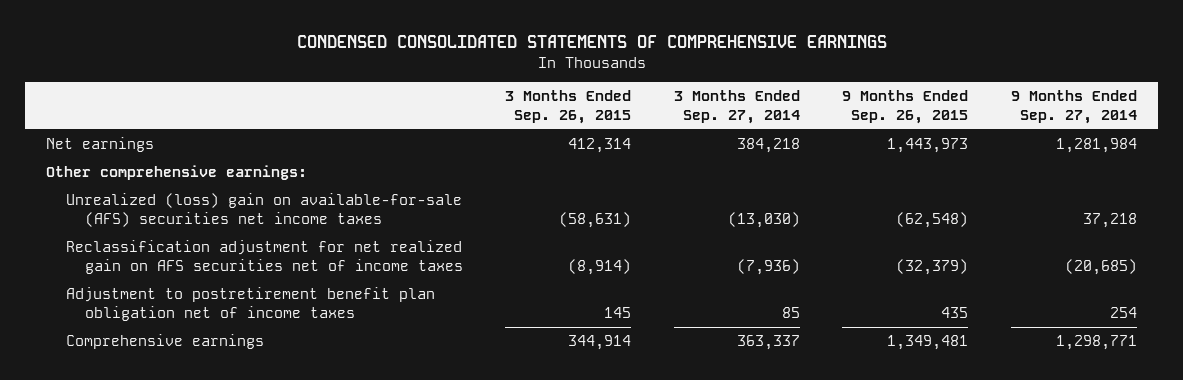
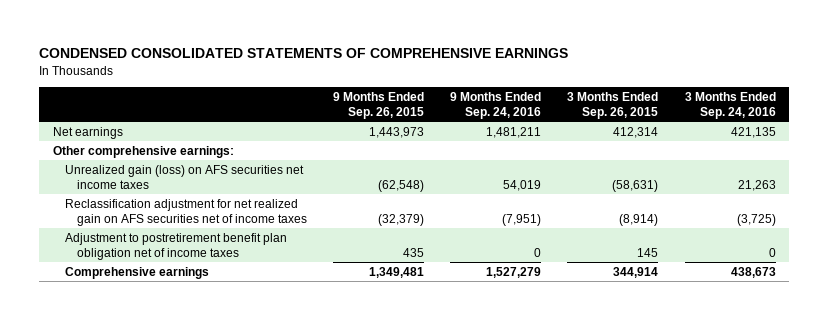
- | 3 Months Ended Sep. 26, 2015 | 3 Months Ended Sep. 27, 2014 | 9 Months Ended Sep. 26, 2015 | 9 Months Ended Sep. 27, 2014
+ | 9 Months Ended Sep. 26, 2015 | 9 Months Ended Sep. 24, 2016 | 3 Months Ended Sep. 26, 2015 | 3 Months Ended Sep. 24, 2016
- Unrealized (loss) gain on available-for-sale (AFS) securities net income taxes | (58,631) | (13,030) | (62,548) | 37,218
+ Unrealized gain (loss) on AFS securities net income taxes | (62,548) | 54,019 | (58,631) | 21,263

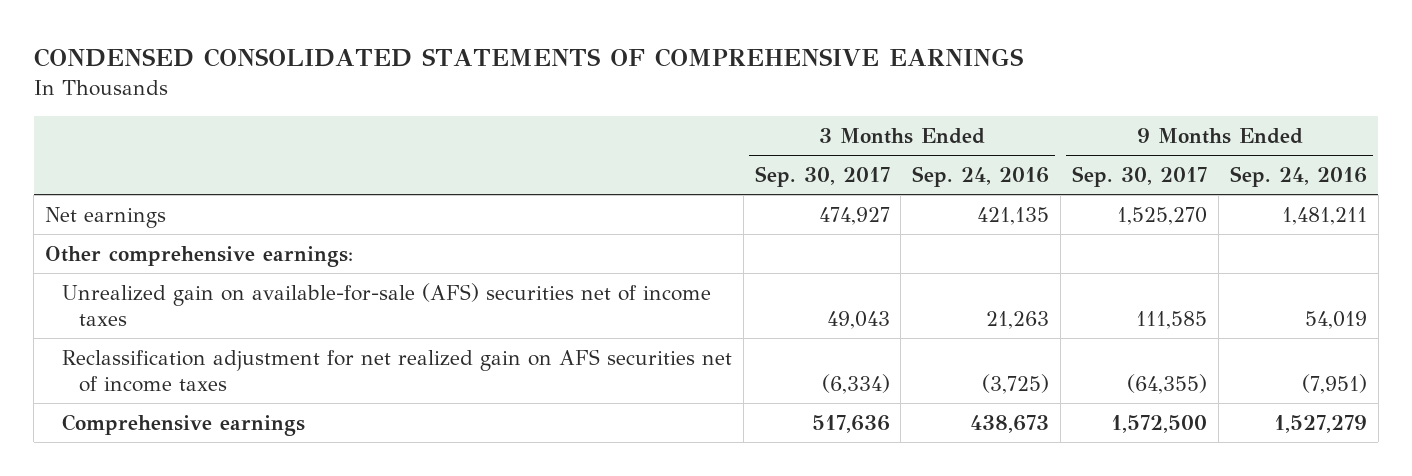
- | 9 Months Ended Sep. 26, 2015 | 9 Months Ended Sep. 24, 2016 | 3 Months Ended Sep. 26, 2015 | 3 Months Ended Sep. 24, 2016
+ | 3 Months Ended Sep. 30, 2017 | 3 Months Ended Sep. 24, 2016 | 9 Months Ended Sep. 30, 2017 | 9 Months Ended Sep. 24, 2016
- Unrealized gain (loss) on AFS securities net income taxes | (62,548) | 54,019 | (58,631) | 21,263
+ Unrealized gain on available-for-sale (AFS) securities net of income taxes | 49,043 | 21,263 | 111,585 | 54,019
- Adjustment to postretirement benefit plan obligation net of income taxes | 435 | 0 | 145 | 0

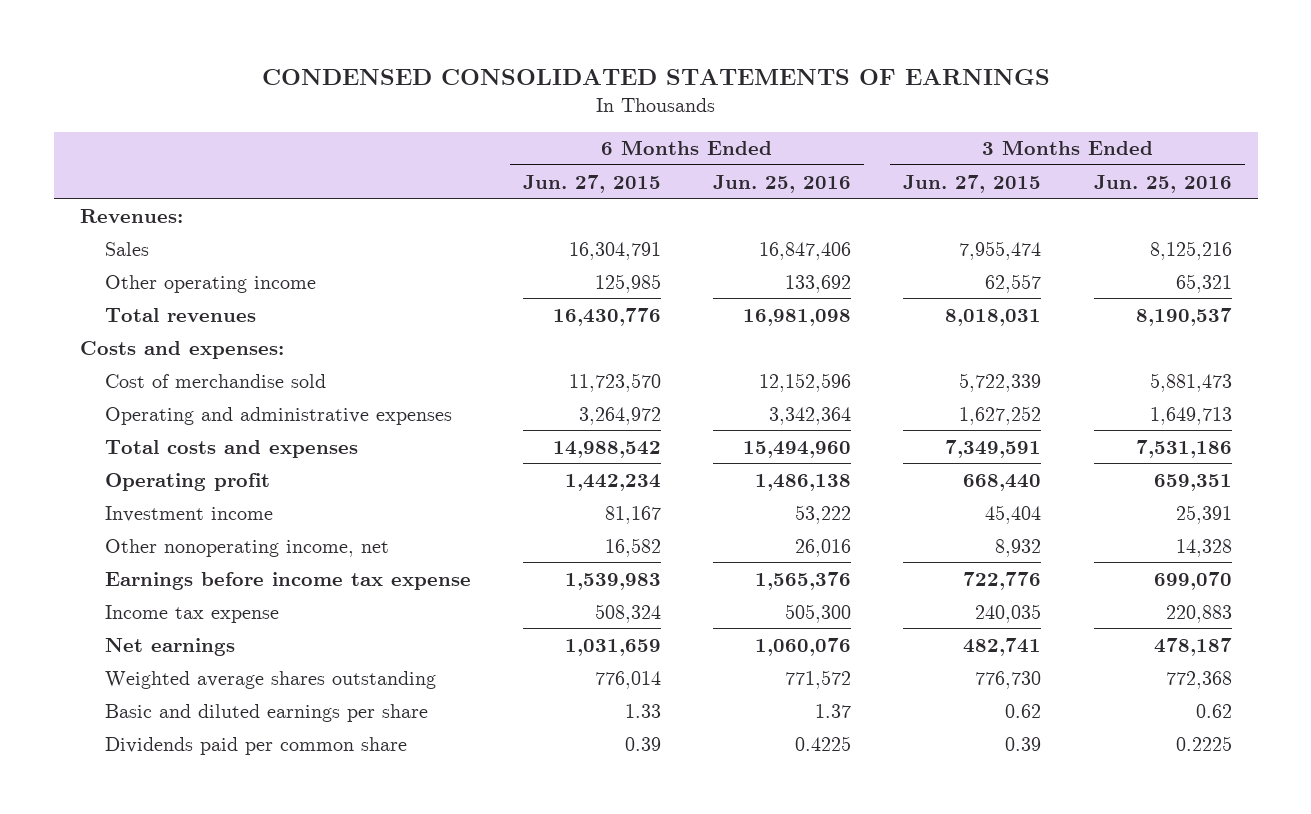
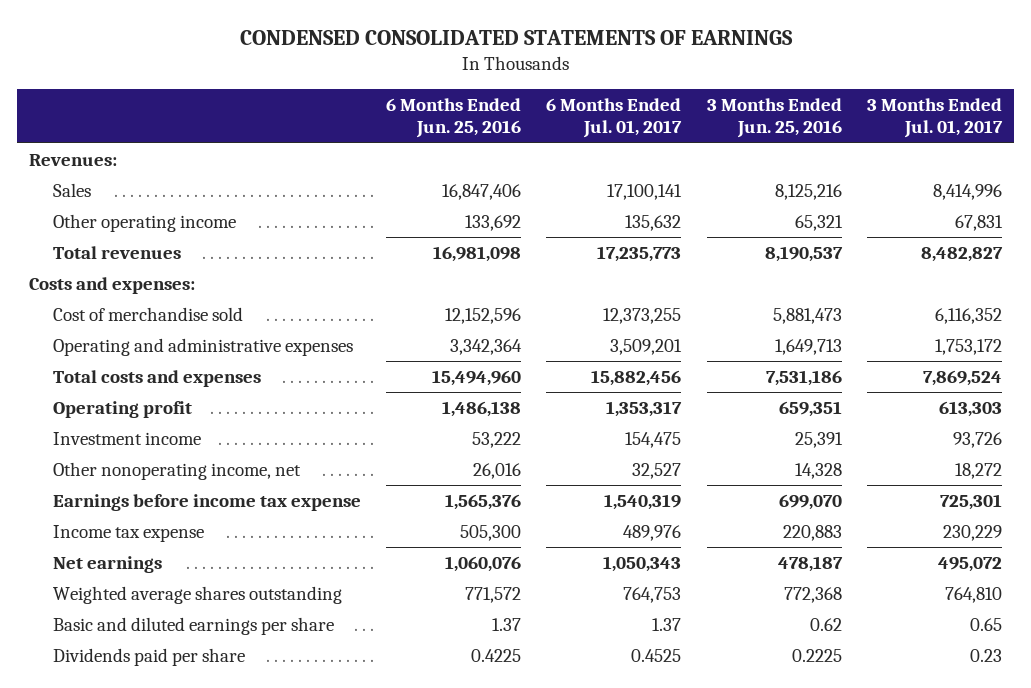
- | 6 Months Ended Jun. 27, 2015 | 6 Months Ended Jun. 25, 2016 | 3 Months Ended Jun. 27, 2015 | 3 Months Ended Jun. 25, 2016
+ | 6 Months Ended Jun. 25, 2016 | 6 Months Ended Jul. 01, 2017 | 3 Months Ended Jun. 25, 2016 | 3 Months Ended Jul. 01, 2017
- Dividends paid per common share | 0.39 | 0.4225 | 0.39 | 0.2225
+ Dividends paid per share | 0.4225 | 0.4525 | 0.2225 | 0.23

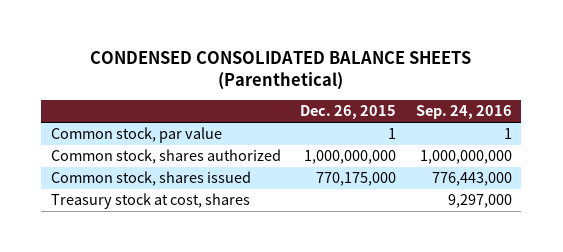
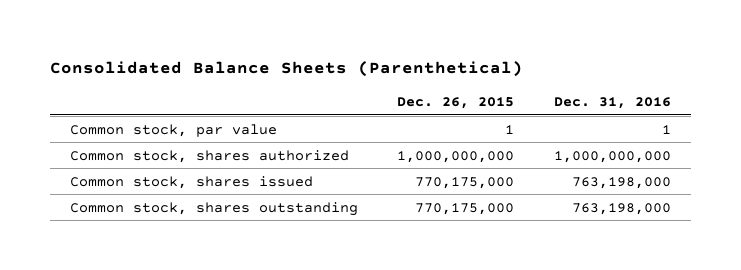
- CONDENSED CONSOLIDATED BALANCE SHEETS (Parenthetical)
+ Consolidated Balance Sheets (Parenthetical)
- | Dec. 26, 2015 | Sep. 24, 2016
+ | Dec. 26, 2015 | Dec. 31, 2016
- Treasury stock at cost, shares | | 9,297,000
+ Common stock, shares outstanding | 770,175,000 | 763,198,000

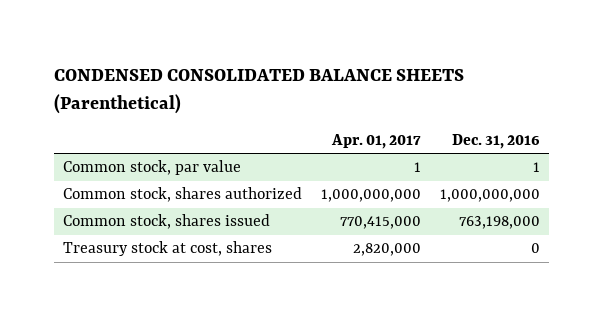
- Consolidated Balance Sheets (Parenthetical)
+ CONDENSED CONSOLIDATED BALANCE SHEETS (Parenthetical)
- | Dec. 26, 2015 | Dec. 31, 2016
+ | Apr. 01, 2017 | Dec. 31, 2016
- Common stock, shares outstanding | 770,175,000 | 763,198,000
+ Treasury stock at cost, shares | 2,820,000 | 0

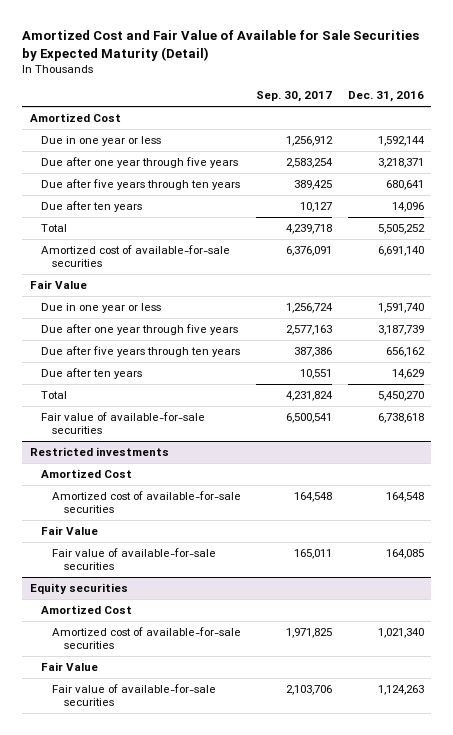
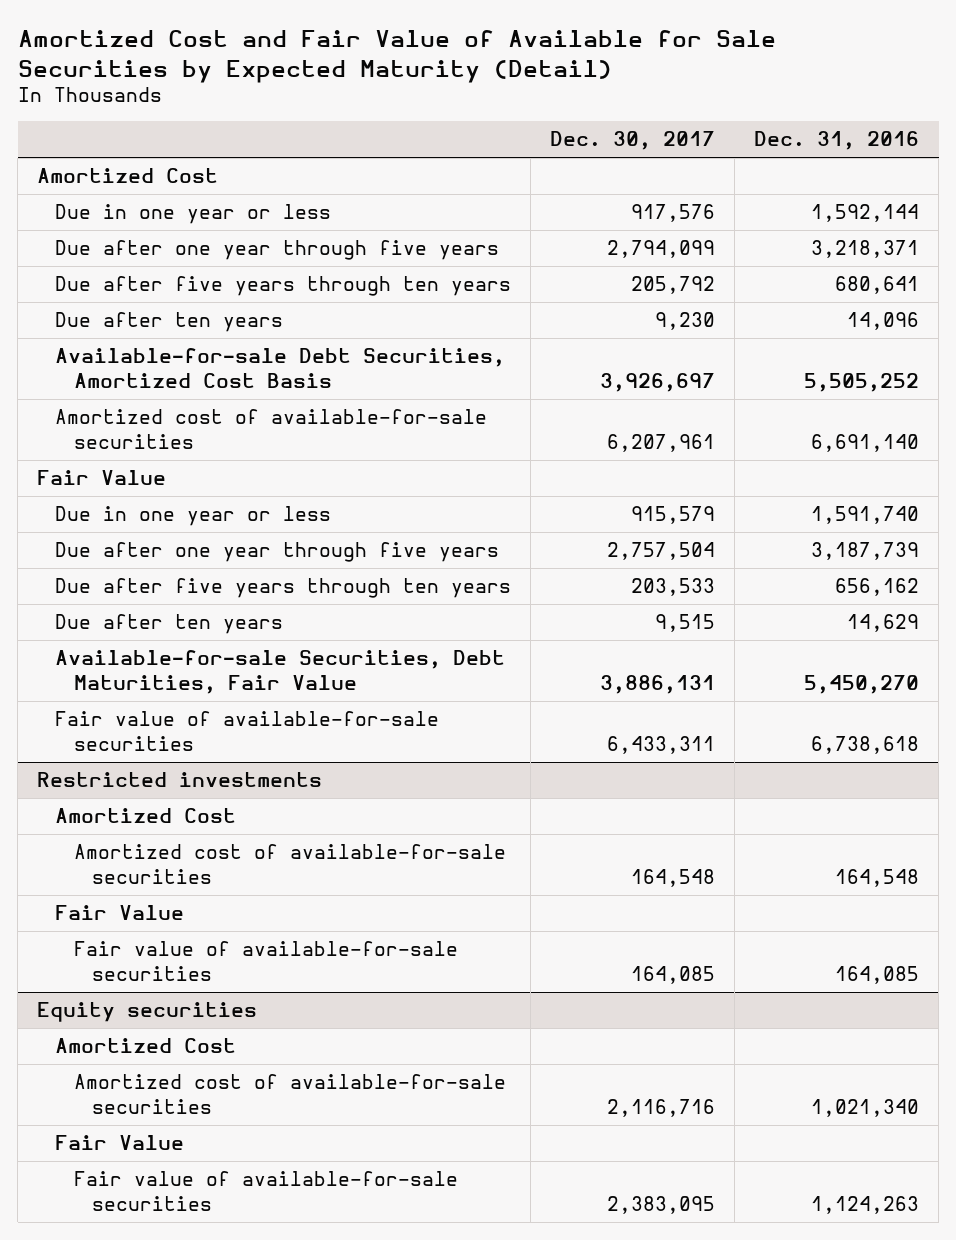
- | Sep. 30, 2017 | Dec. 31, 2016
+ | Dec. 30, 2017 | Dec. 31, 2016
- Total | 4,239,718 | 5,505,252
+ Available-for-sale Debt Securities, Amortized Cost Basis | 3,926,697 | 5,505,252
- Total | 4,231,824 | 5,450,270
+ Available-for-sale Securities, Debt Maturities, Fair Value | 3,886,131 | 5,450,270

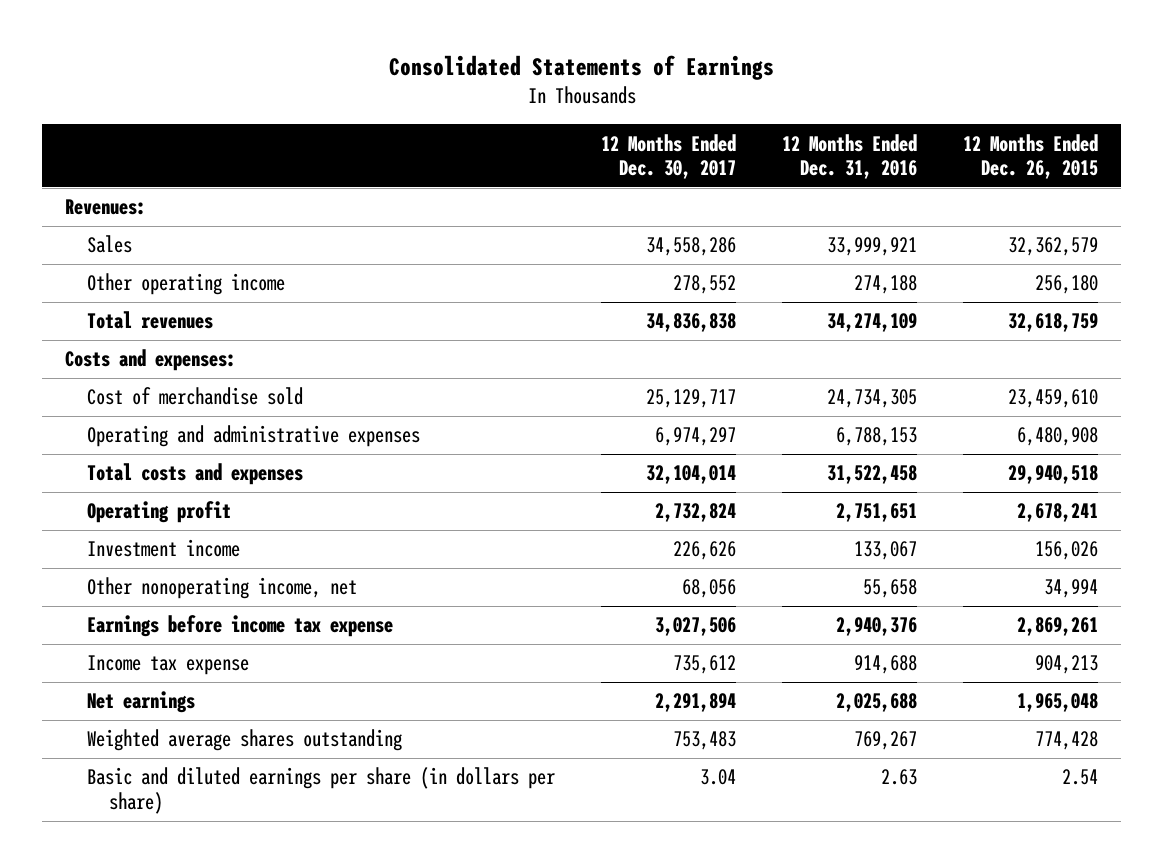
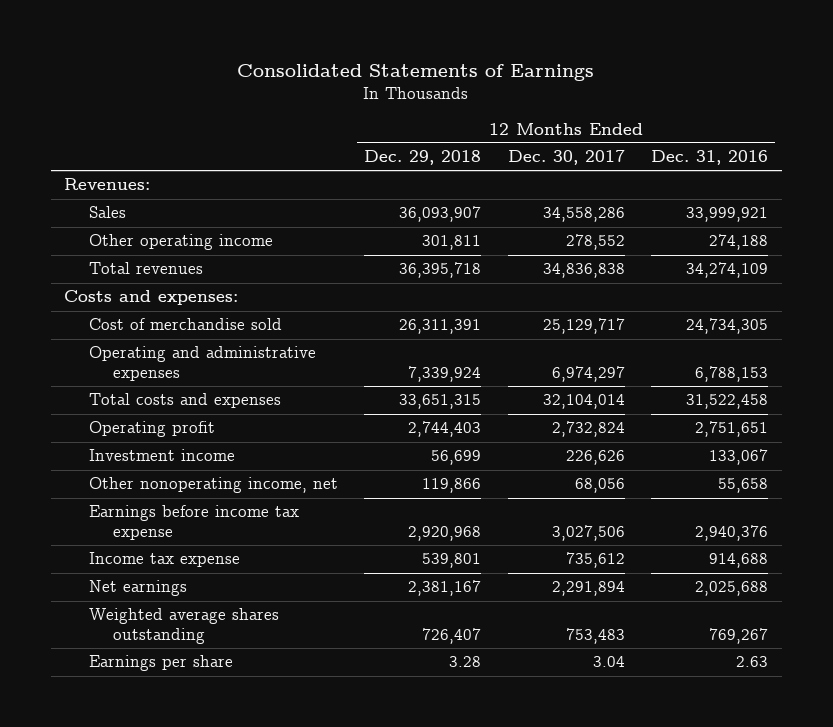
- | 12 Months Ended Dec. 30, 2017 | 12 Months Ended Dec. 31, 2016 | 12 Months Ended Dec. 26, 2015
+ | 12 Months Ended Dec. 29, 2018 | 12 Months Ended Dec. 30, 2017 | 12 Months Ended Dec. 31, 2016
- Basic and diluted earnings per share (in dollars per share) | 3.04 | 2.63 | 2.54
+ Earnings per share | 3.28 | 3.04 | 2.63

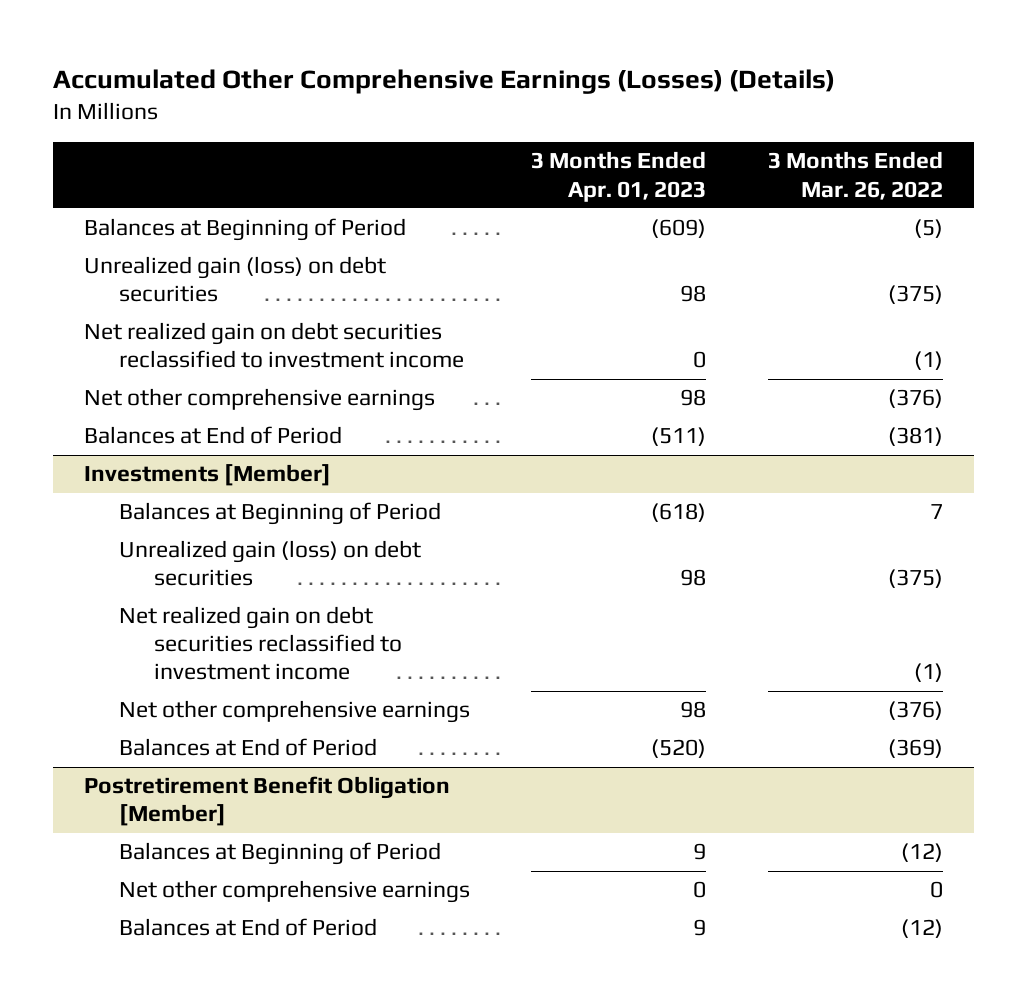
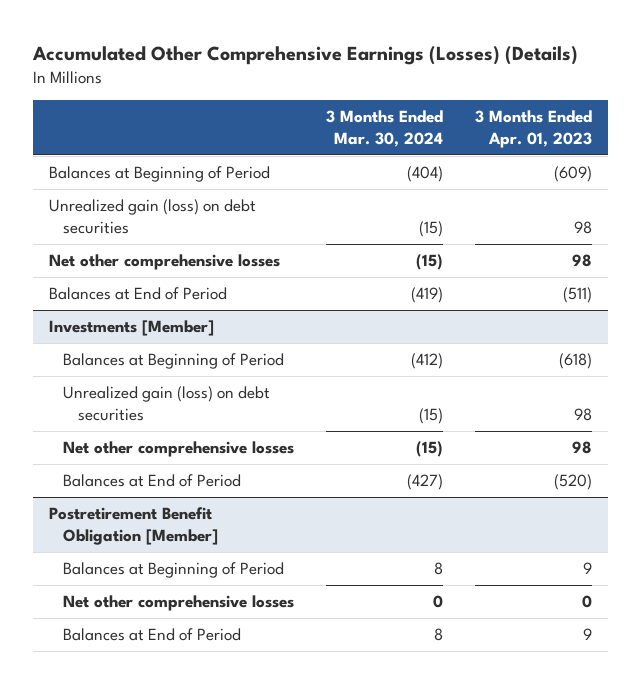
- | 3 Months Ended Apr. 01, 2023 | 3 Months Ended Mar. 26, 2022
+ | 3 Months Ended Mar. 30, 2024 | 3 Months Ended Apr. 01, 2023
- Net realized gain on debt securities reclassified to investment income | 0 | (1)
- Net other comprehensive earnings | 98 | (376)
+ Net other comprehensive losses | (15) | 98
@ Investments [Member]
- Net realized gain on debt securities reclassified to investment income | | (1)
- Net other comprehensive earnings | 98 | (376)
+ Net other comprehensive losses | (15) | 98
@ Postretirement Benefit Obligation [Member]
- Net other comprehensive earnings | 0 | 0
+ Net other comprehensive losses | 0 | 0

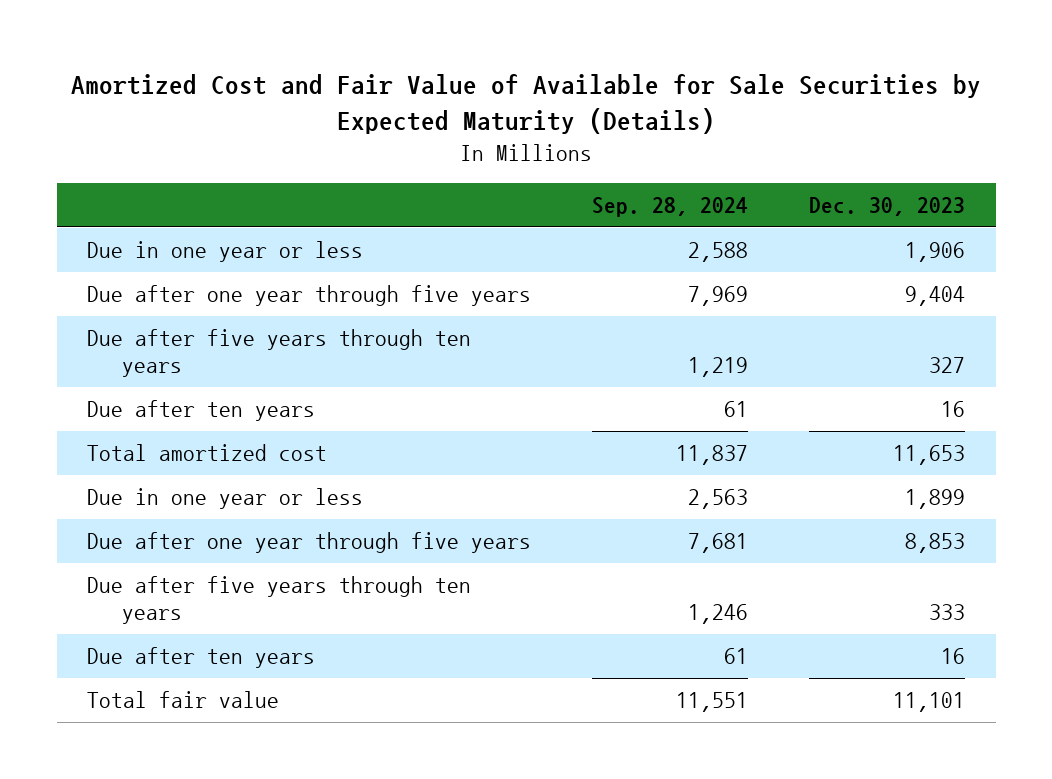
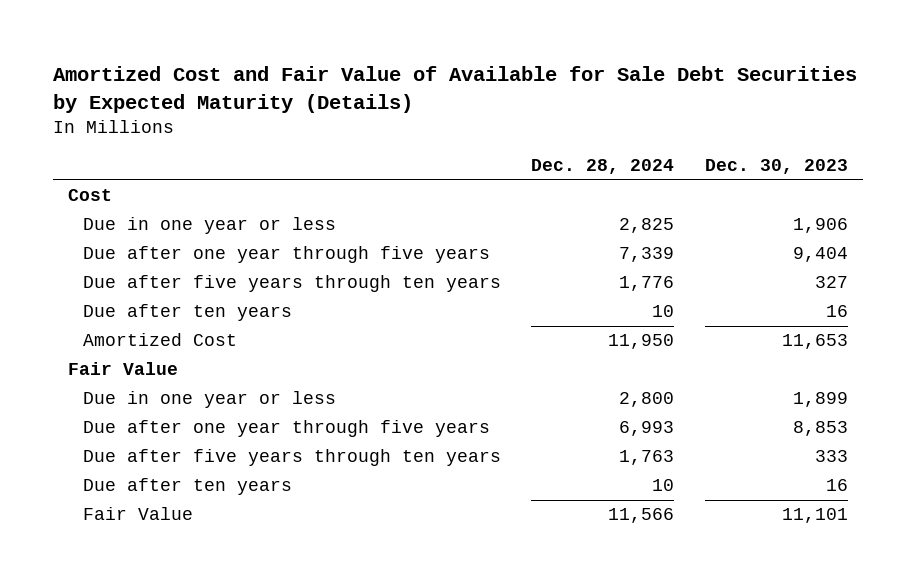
- Amortized Cost and Fair Value of Available for Sale Securities by Expected Maturity (Details)
+ Amortized Cost and Fair Value of Available for Sale Debt Securities by Expected Maturity (Details)
- | Sep. 28, 2024 | Dec. 30, 2023
+ | Dec. 28, 2024 | Dec. 30, 2023
+ Cost
- Total amortized cost | 11,837 | 11,653
+ Amortized Cost | 11,950 | 11,653
+ Fair Value
- Total fair value | 11,551 | 11,101
+ Fair Value | 11,566 | 11,101

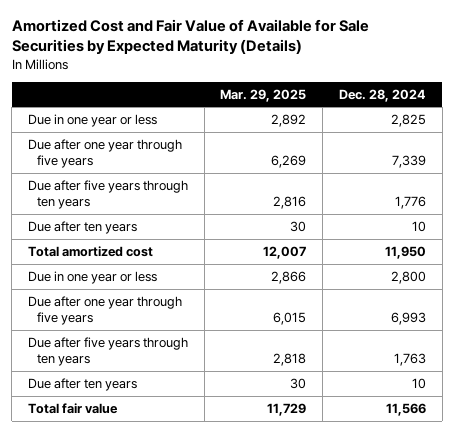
- Amortized Cost and Fair Value of Available for Sale Debt Securities by Expected Maturity (Details)
+ Amortized Cost and Fair Value of Available for Sale Securities by Expected Maturity (Details)
- | Dec. 28, 2024 | Dec. 30, 2023
+ | Mar. 29, 2025 | Dec. 28, 2024
- Cost
- Amortized Cost | 11,950 | 11,653
- Fair Value
+ Total amortized cost | 12,007 | 11,950
- Fair Value | 11,566 | 11,101
+ Total fair value | 11,729 | 11,566

